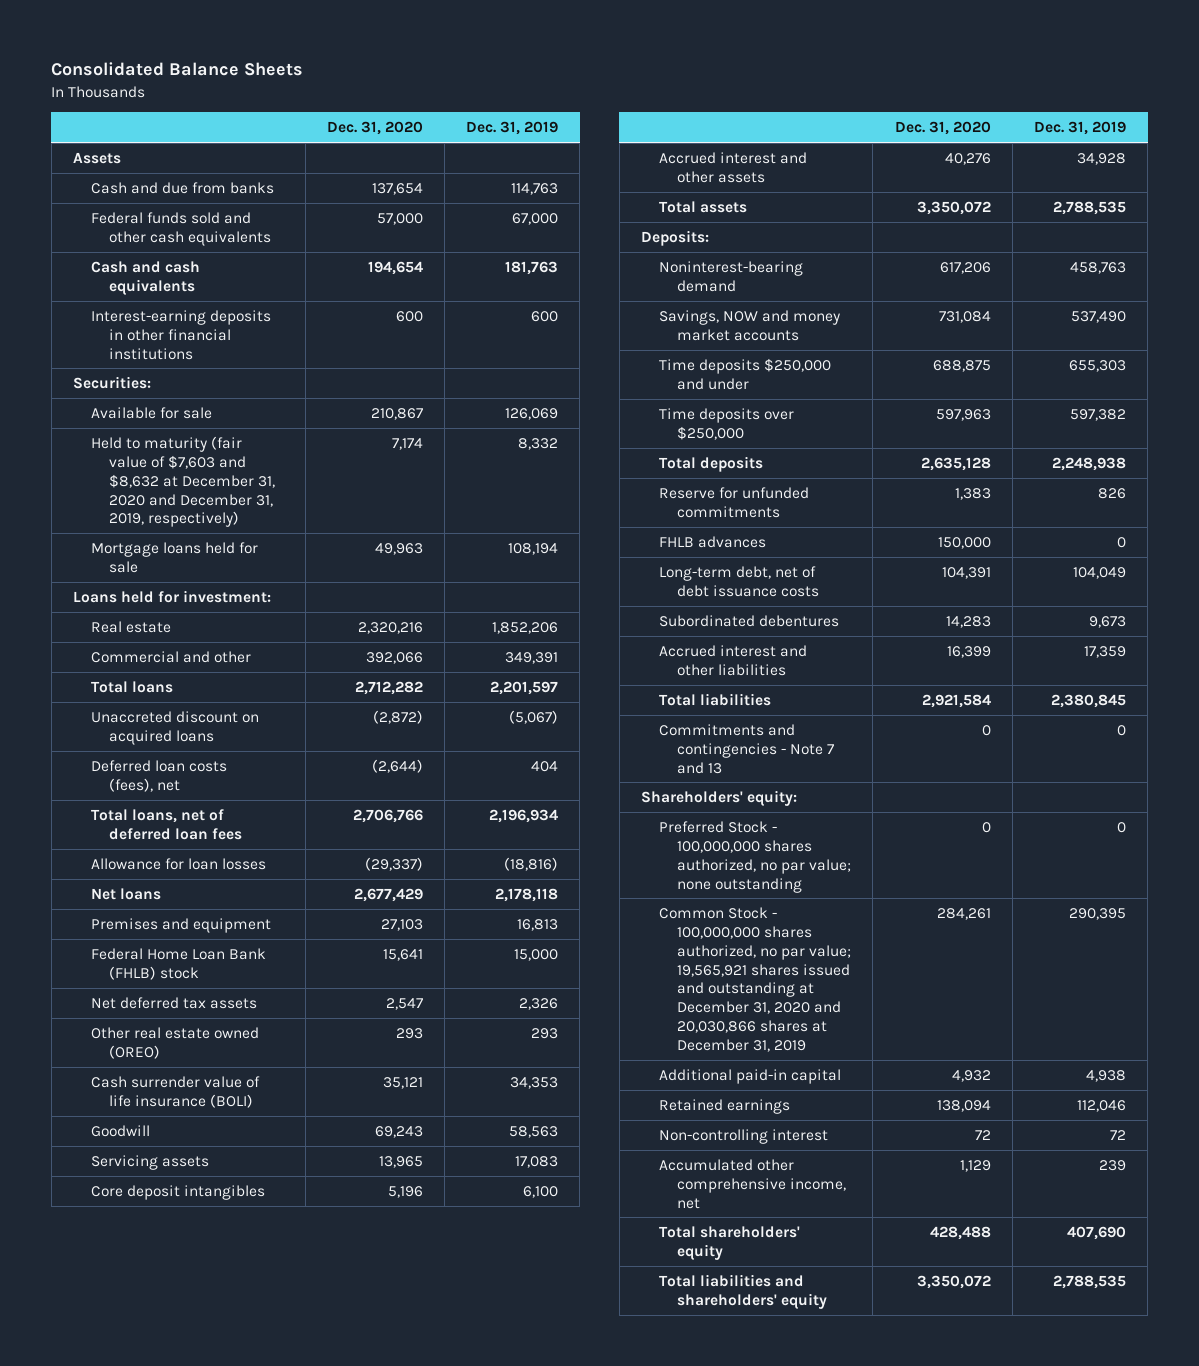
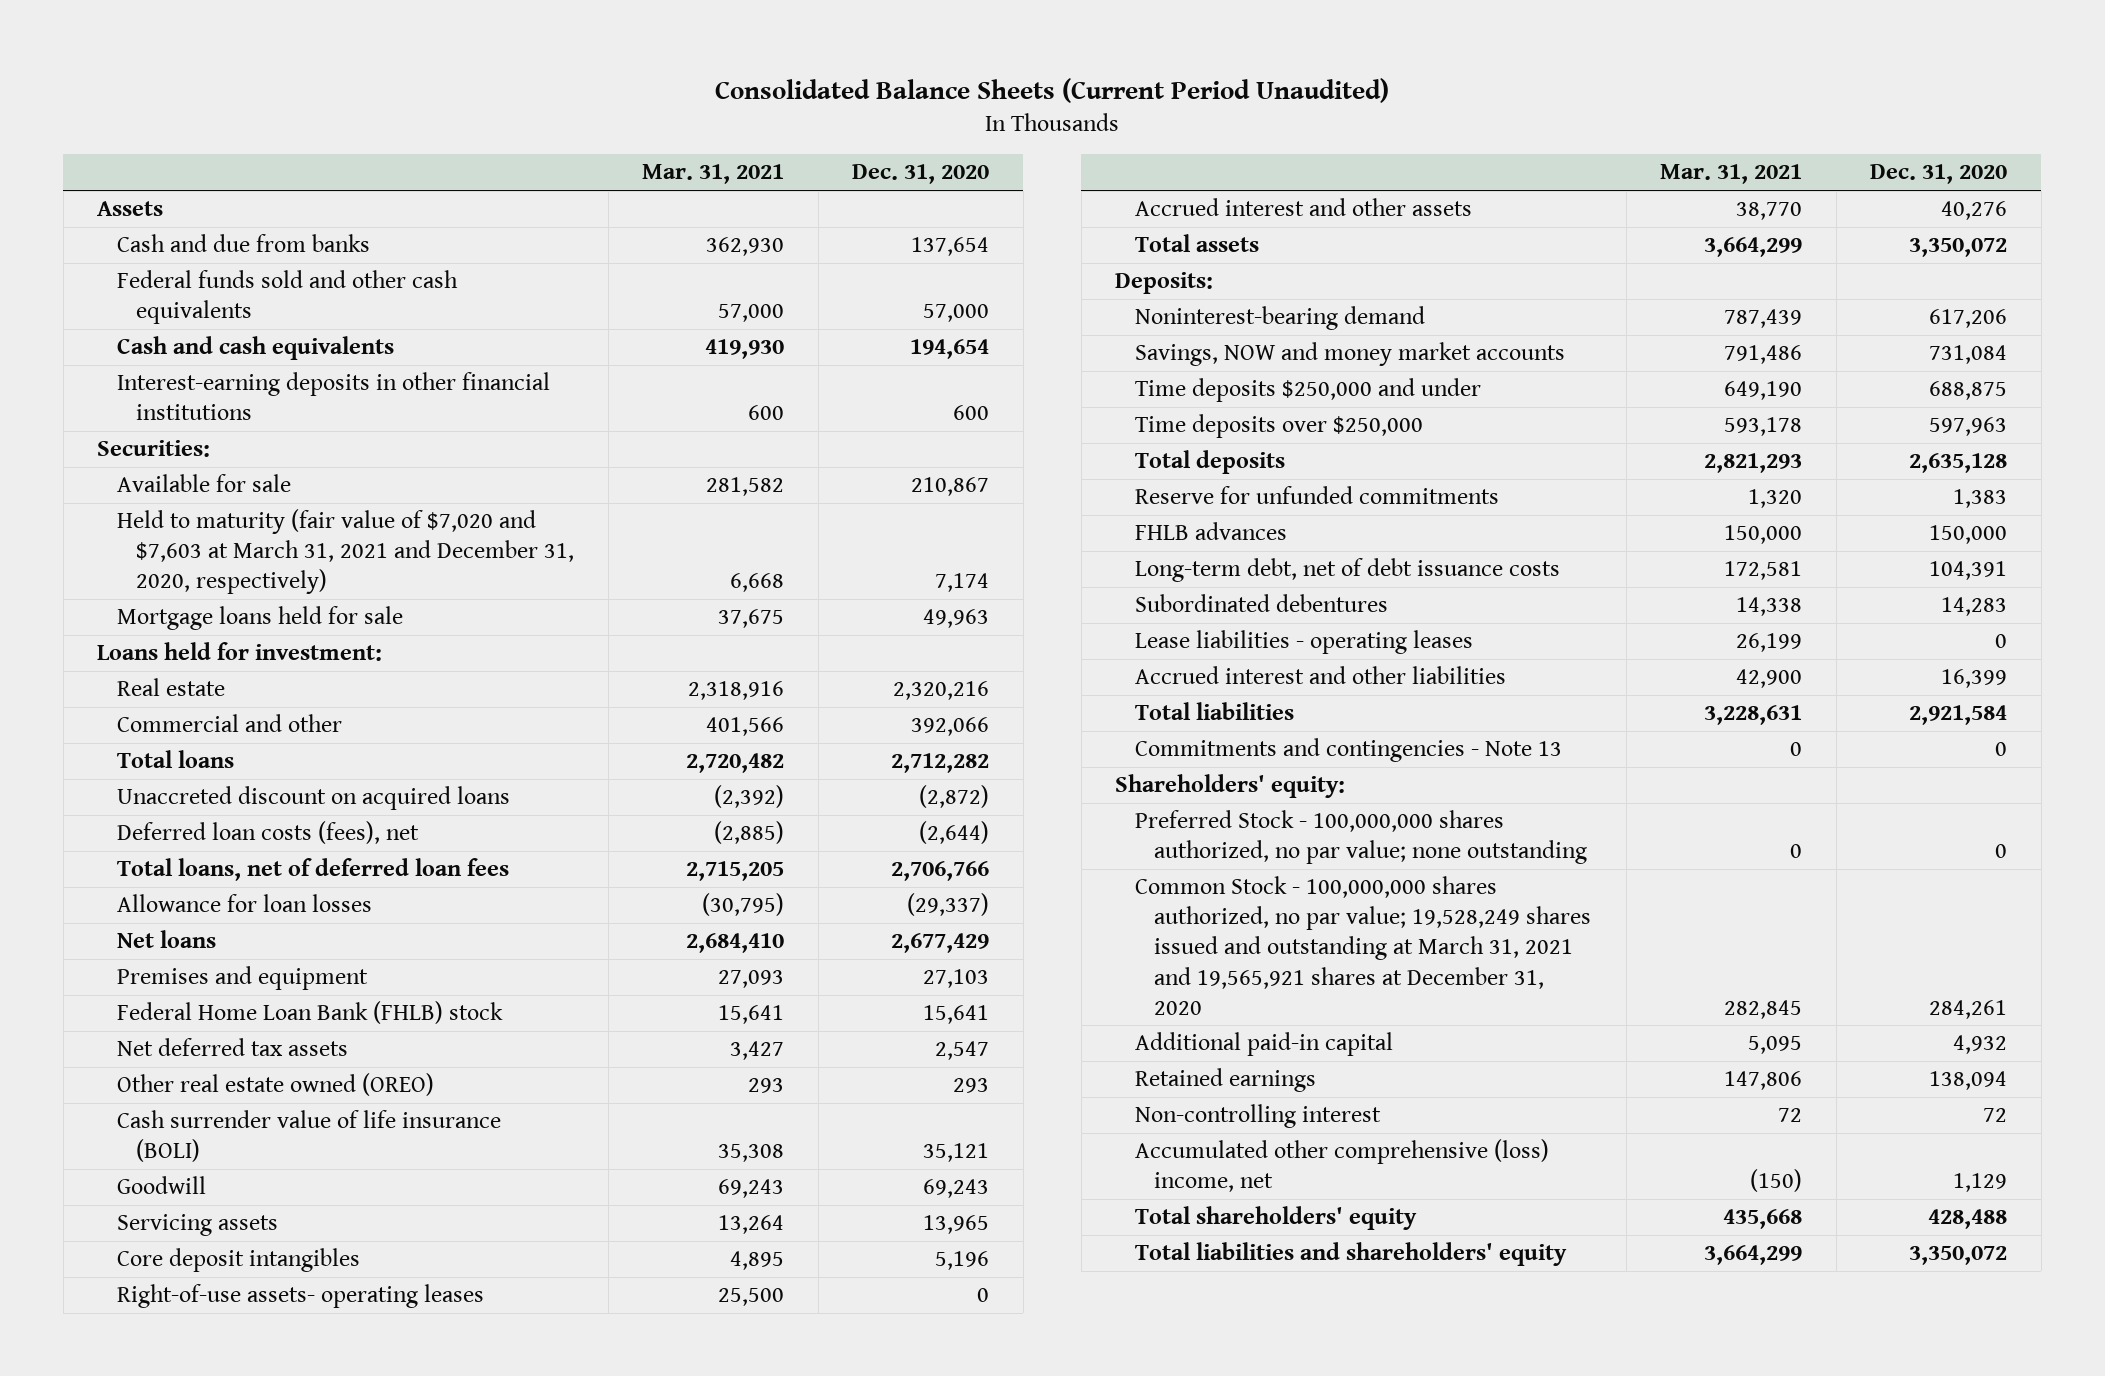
- Consolidated Balance Sheets
+ Consolidated Balance Sheets (Current Period Unaudited)
- | Dec. 31, 2020 | Dec. 31, 2019
+ | Mar. 31, 2021 | Dec. 31, 2020
- Held to maturity (fair value of $7,603 and $8,632 at December 31, 2020 and December 31, 2019, respectively) | 7,174 | 8,332
+ Held to maturity (fair value of $7,020 and $7,603 at March 31, 2021 and December 31, 2020, respectively) | 6,668 | 7,174
+ Right-of-use assets- operating leases | 25,500 | 0
+ Lease liabilities - operating leases | 26,199 | 0
- Commitments and contingencies - Note 7 and 13 | 0 | 0
+ Commitments and contingencies - Note 13 | 0 | 0
- Common Stock - 100,000,000 shares authorized, no par value; 19,565,921 shares issued and outstanding at December 31, 2020 and 20,030,866 shares at December 31, 2019 | 284,261 | 290,395
+ Common Stock - 100,000,000 shares authorized, no par value; 19,528,249 shares issued and outstanding at March 31, 2021 and 19,565,921 shares at December 31, 2020 | 282,845 | 284,261
- Accumulated other comprehensive income, net | 1,129 | 239
+ Accumulated other comprehensive (loss) income, net | (150) | 1,129

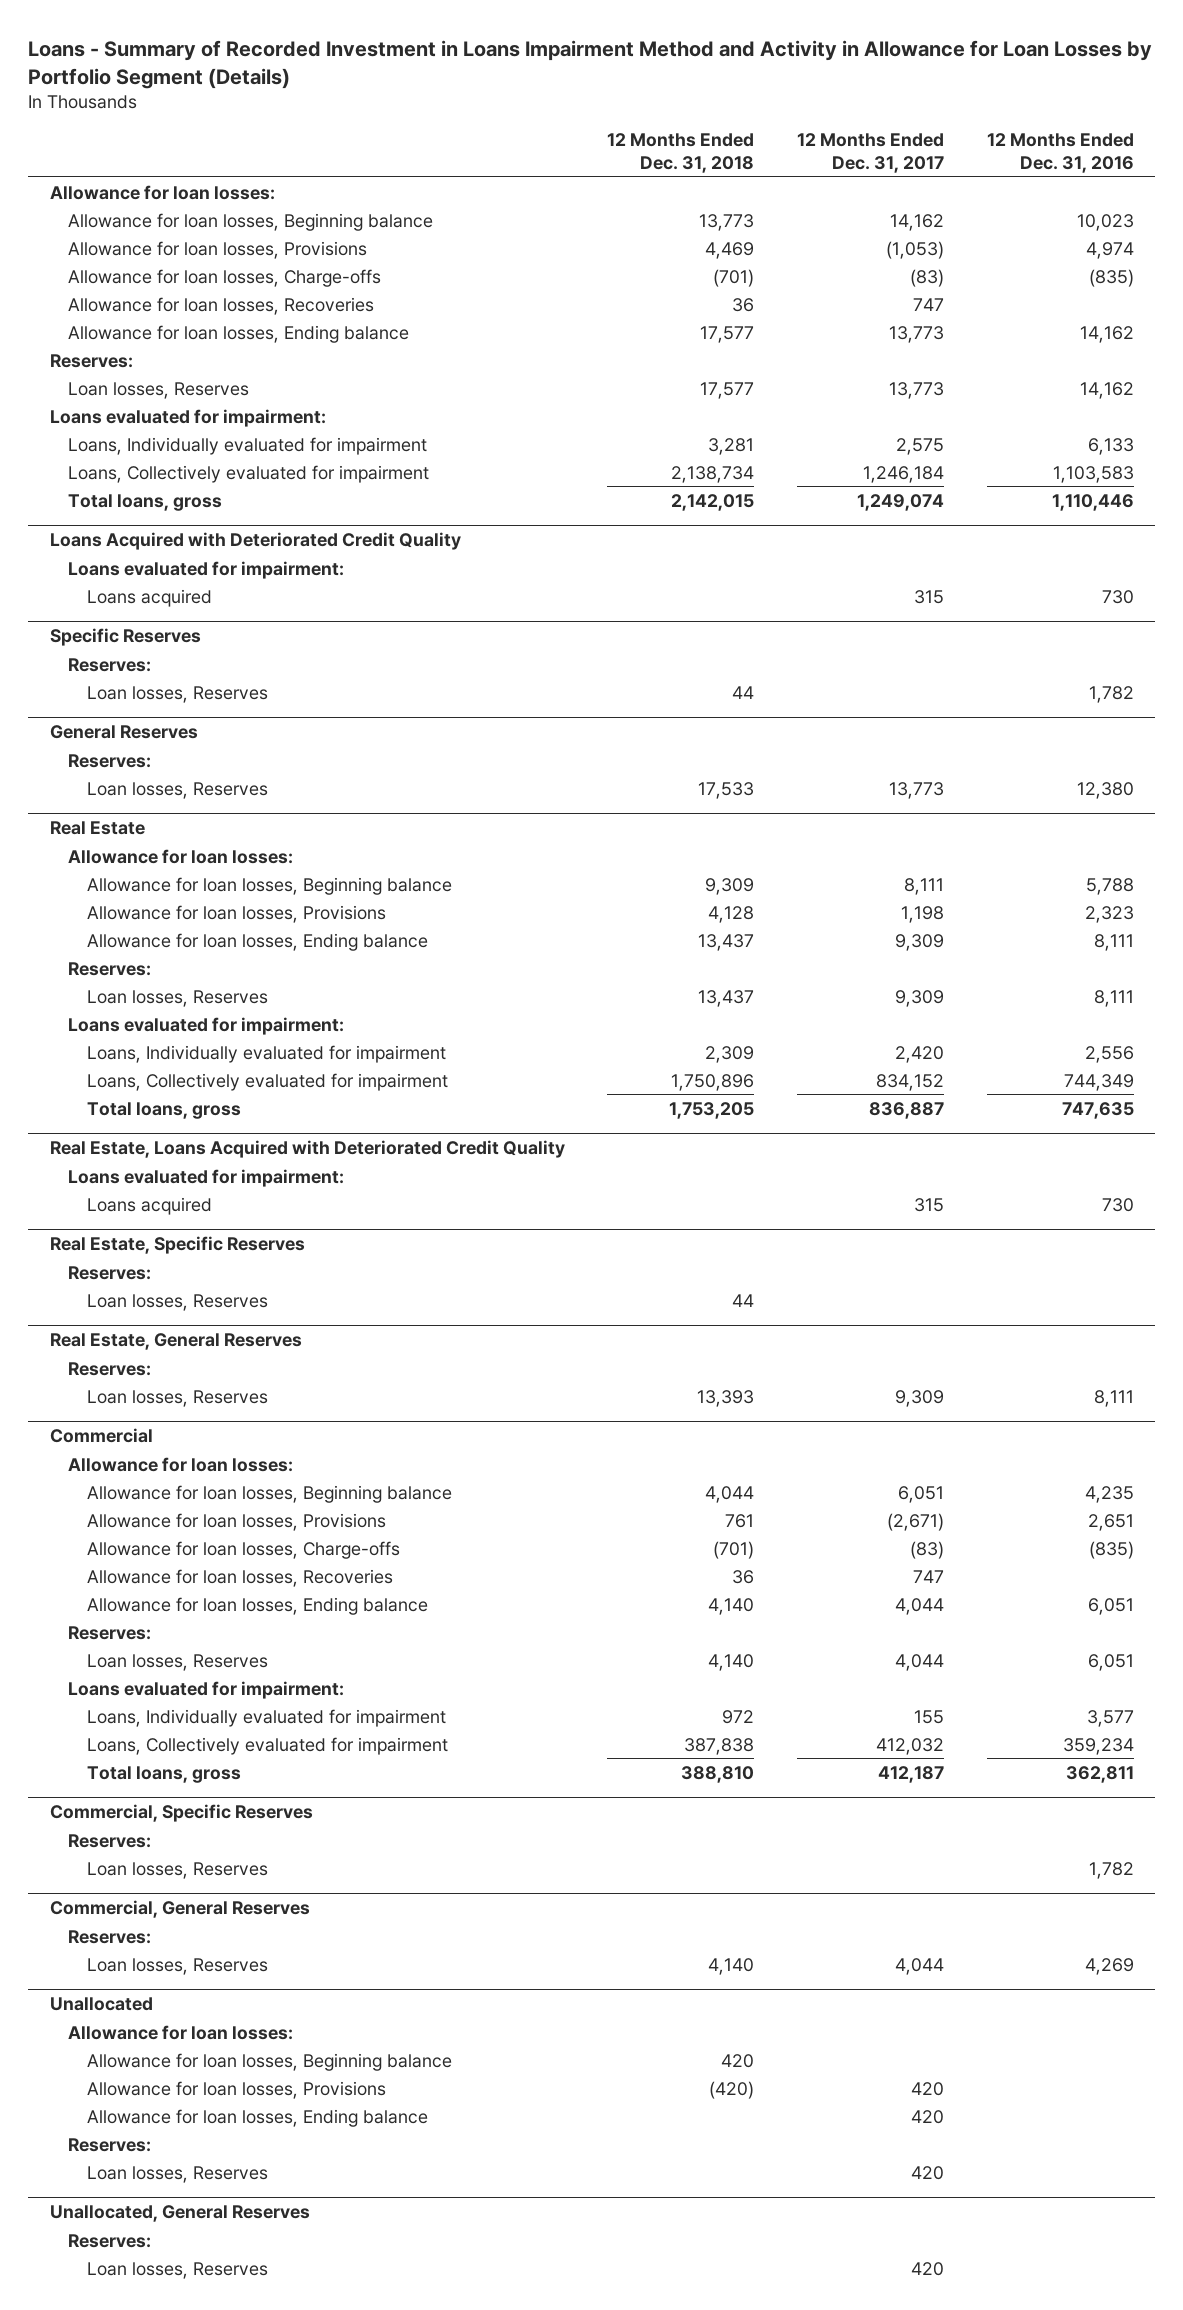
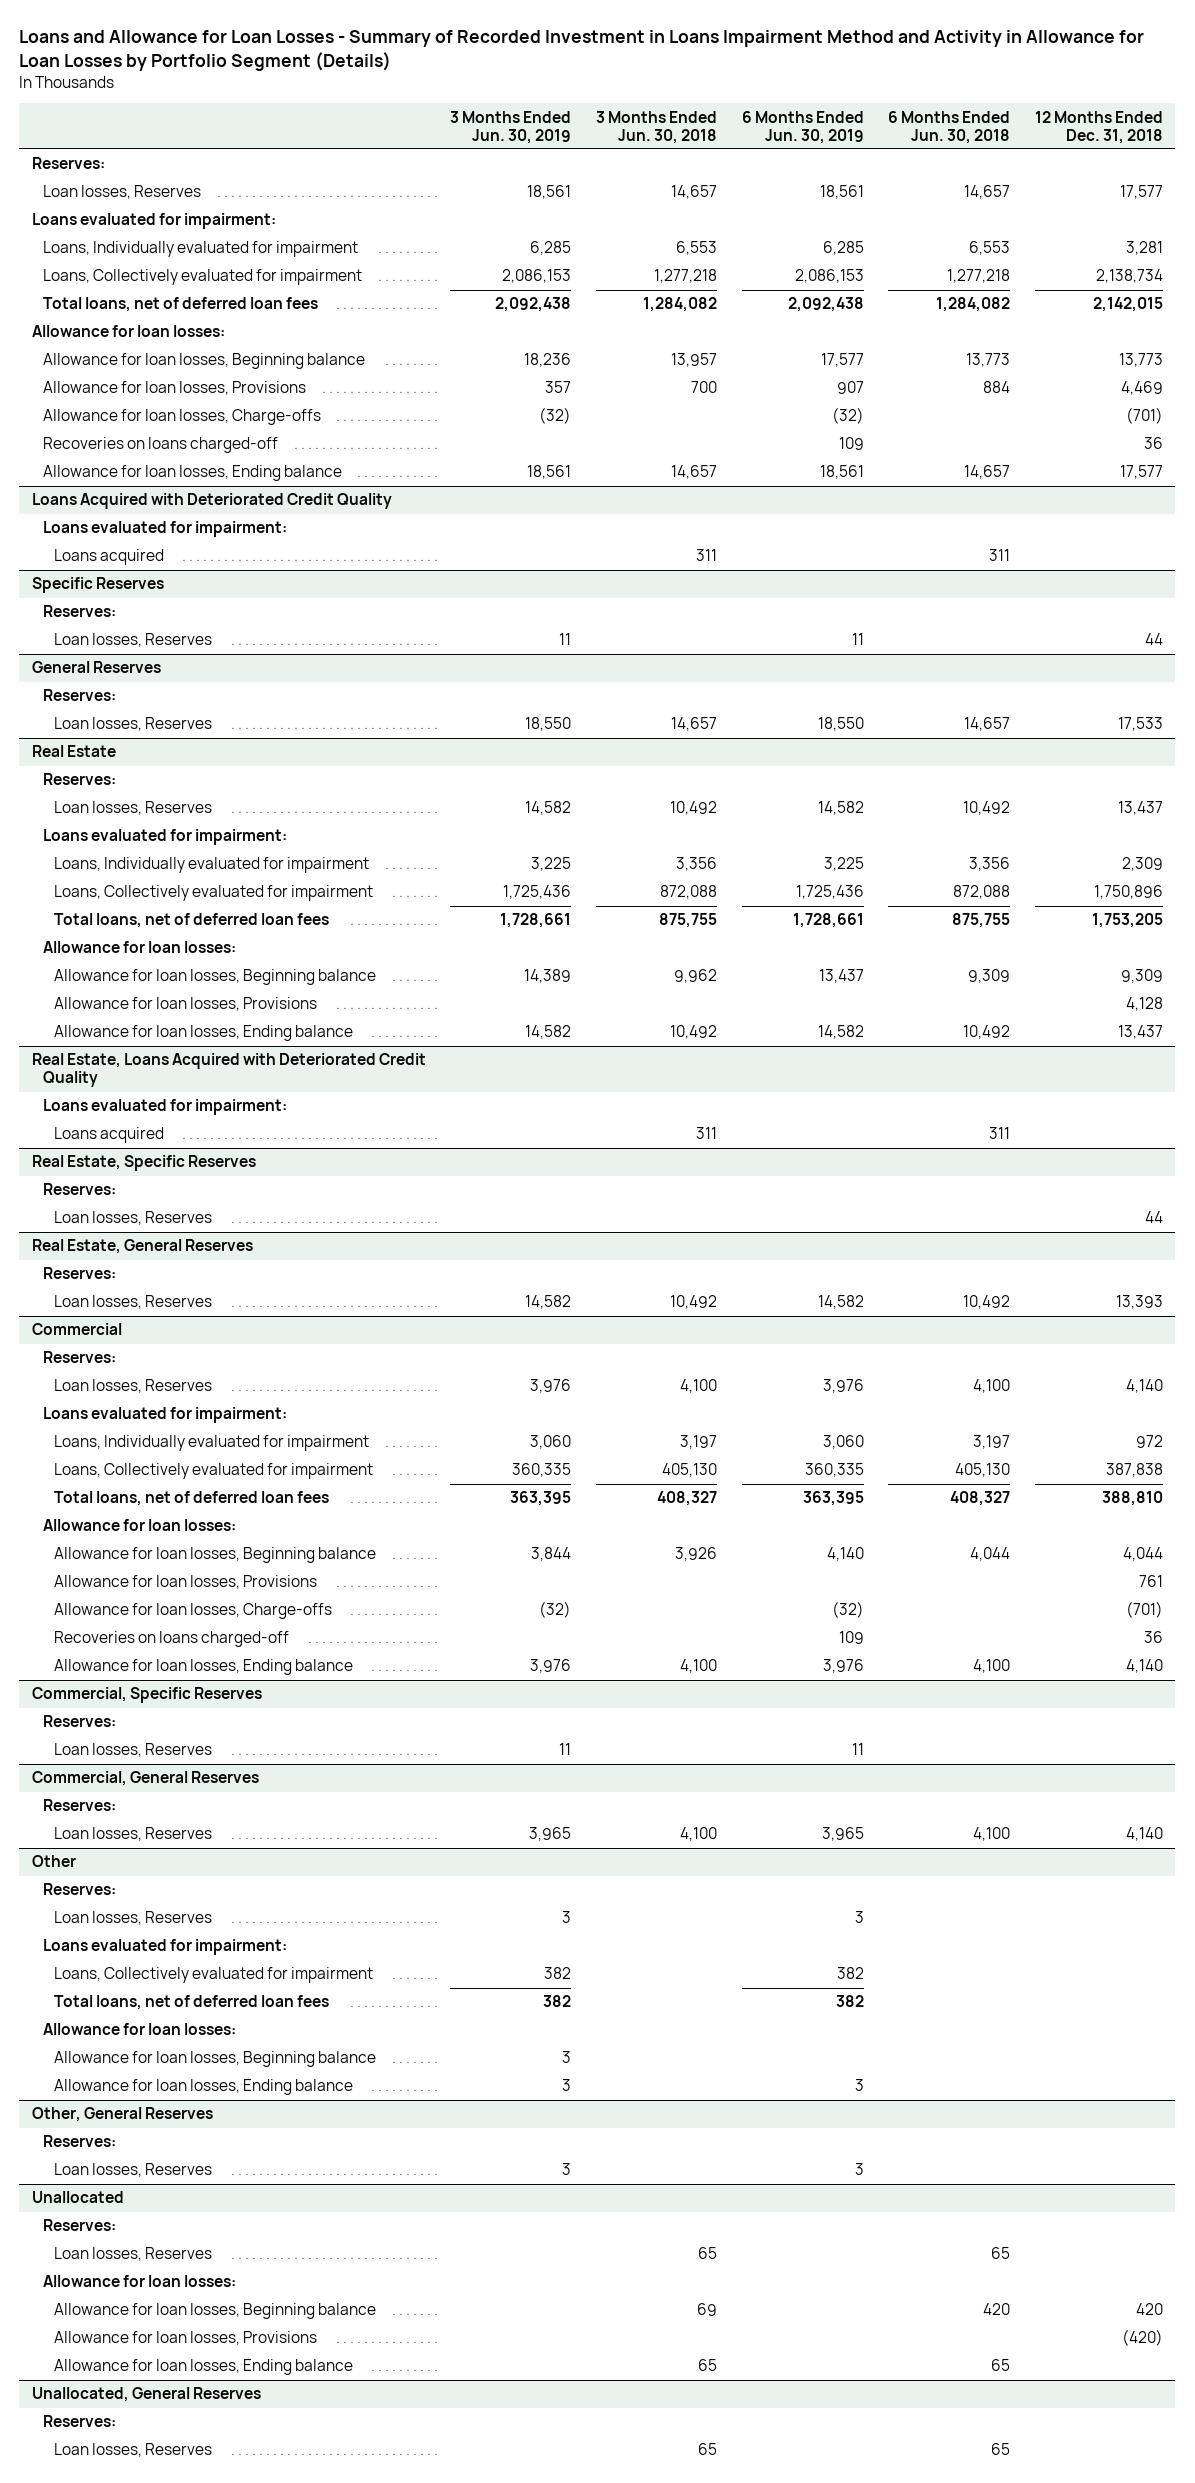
- Loans - Summary of Recorded Investment in Loans Impairment Method and Activity in Allowance for Loan Losses by Portfolio Segment (Details)
+ Loans and Allowance for Loan Losses - Summary of Recorded Investment in Loans Impairment Method and Activity in Allowance for Loan Losses by Portfolio Segment (Details)
- | 12 Months Ended Dec. 31, 2018 | 12 Months Ended Dec. 31, 2017 | 12 Months Ended Dec. 31, 2016
+ | 3 Months Ended Jun. 30, 2019 | 3 Months Ended Jun. 30, 2018 | 6 Months Ended Jun. 30, 2019 | 6 Months Ended Jun. 30, 2018 | 12 Months Ended Dec. 31, 2018
- Allowance for loan losses, Recoveries | 36 | 747 |
- Total loans, gross | 2,142,015 | 1,249,074 | 1,110,446
+ Total loans, net of deferred loan fees | 2,092,438 | 1,284,082 | 2,092,438 | 1,284,082 | 2,142,015
moved down: Allowance for loan losses:
moved down: Allowance for loan losses, Beginning balance | 18,236 | 13,957 | 17,577 | 13,773 | 13,773
moved down: Allowance for loan losses, Provisions | 357 | 700 | 907 | 884 | 4,469
moved down: Allowance for loan losses, Charge-offs | (32) | | (32) | | (701)
+ Recoveries on loans charged-off | | | 109 | | 36
moved down: Allowance for loan losses, Ending balance | 18,561 | 14,657 | 18,561 | 14,657 | 17,577
@ Real Estate
- Total loans, gross | 1,753,205 | 836,887 | 747,635
+ Total loans, net of deferred loan fees | 1,728,661 | 875,755 | 1,728,661 | 875,755 | 1,753,205
moved down: Allowance for loan losses:
moved down: Allowance for loan losses, Beginning balance | 14,389 | 9,962 | 13,437 | 9,309 | 9,309
moved down: Allowance for loan losses, Provisions | | | | | 4,128
moved down: Allowance for loan losses, Ending balance | 14,582 | 10,492 | 14,582 | 10,492 | 13,437
@ Commercial
- Allowance for loan losses, Recoveries | 36 | 747 |
- Total loans, gross | 388,810 | 412,187 | 362,811
+ Total loans, net of deferred loan fees | 363,395 | 408,327 | 363,395 | 408,327 | 388,810
moved down: Allowance for loan losses:
moved down: Allowance for loan losses, Beginning balance | 3,844 | 3,926 | 4,140 | 4,044 | 4,044
moved down: Allowance for loan losses, Provisions | | | | | 761
moved down: Allowance for loan losses, Charge-offs | (32) | | (32) | | (701)
+ Recoveries on loans charged-off | | | 109 | | 36
moved down: Allowance for loan losses, Ending balance | 3,976 | 4,100 | 3,976 | 4,100 | 4,140
+ Other
+ Reserves:
+ Loan losses, Reserves | 3 | | 3 | |
+ Loans evaluated for impairment:
+ Loans, Collectively evaluated for impairment | 382 | | 382 | |
+ Total loans, net of deferred loan fees | 382 | | 382 | |
+ Allowance for loan losses:
+ Allowance for loan losses, Beginning balance | 3 | | | |
+ Allowance for loan losses, Ending balance | 3 | | 3 | |
+ Other, General Reserves
+ Reserves:
+ Loan losses, Reserves | 3 | | 3 | |
@ Unallocated
moved up: Reserves:
moved up: Loan losses, Reserves | | 65 | | 65 |

